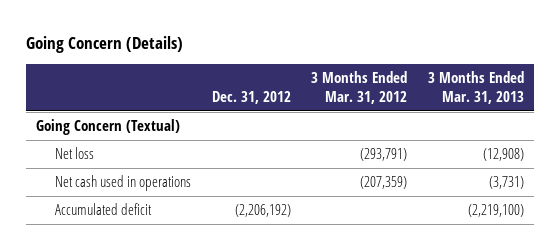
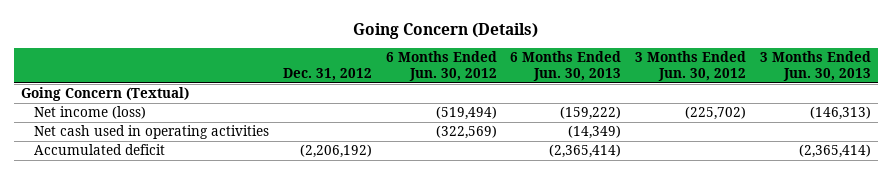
- | Dec. 31, 2012 | 3 Months Ended Mar. 31, 2012 | 3 Months Ended Mar. 31, 2013
+ | Dec. 31, 2012 | 6 Months Ended Jun. 30, 2012 | 6 Months Ended Jun. 30, 2013 | 3 Months Ended Jun. 30, 2012 | 3 Months Ended Jun. 30, 2013
- Net loss | | (293,791) | (12,908)
- Net cash used in operations | | (207,359) | (3,731)
+ Net income (loss) | | (519,494) | (159,222) | (225,702) | (146,313)
+ Net cash used in operating activities | | (322,569) | (14,349) | |

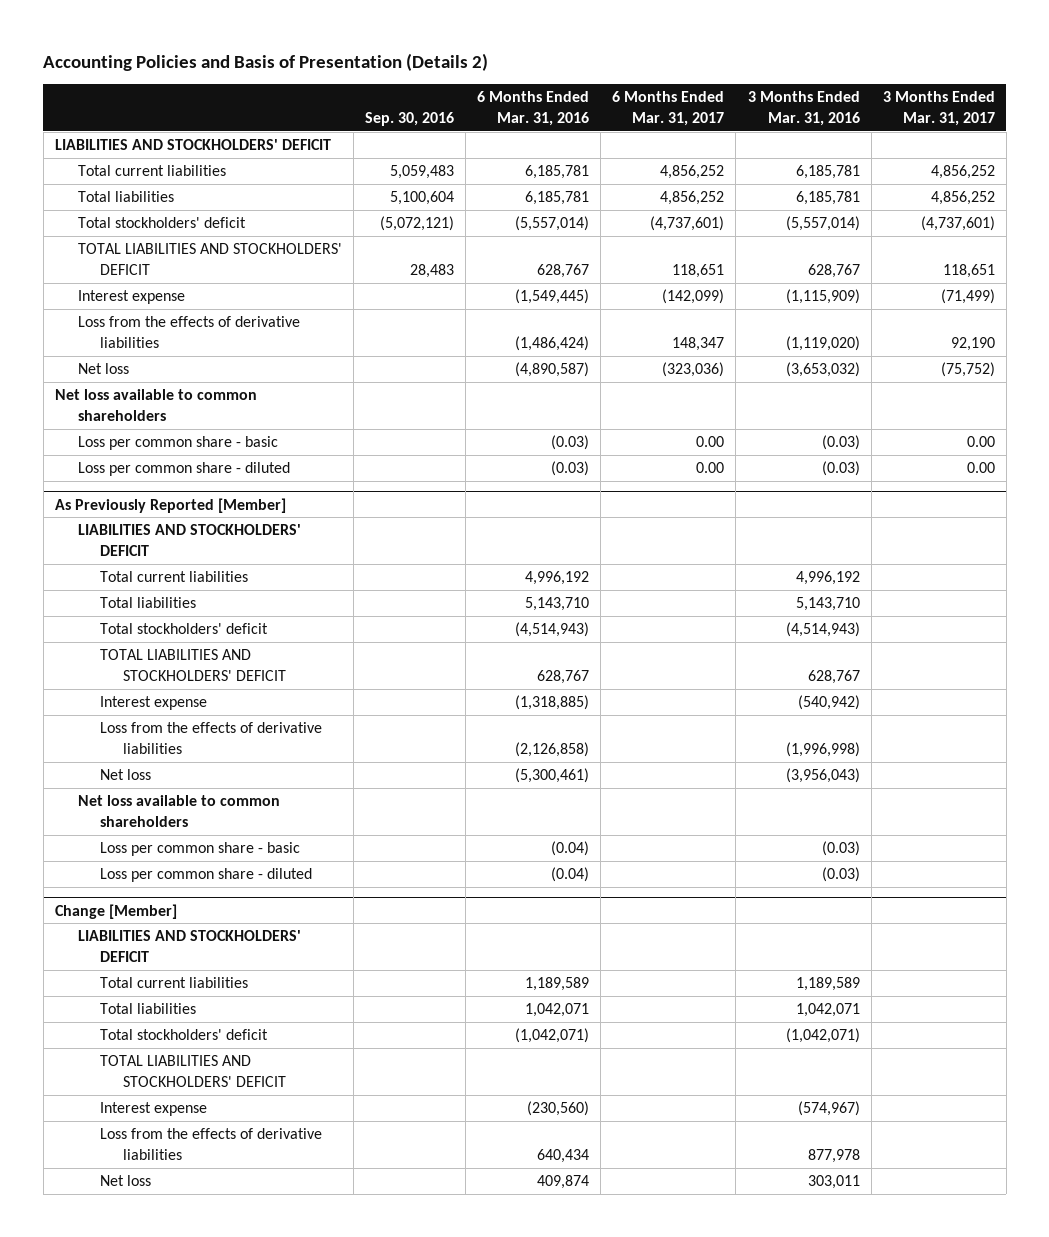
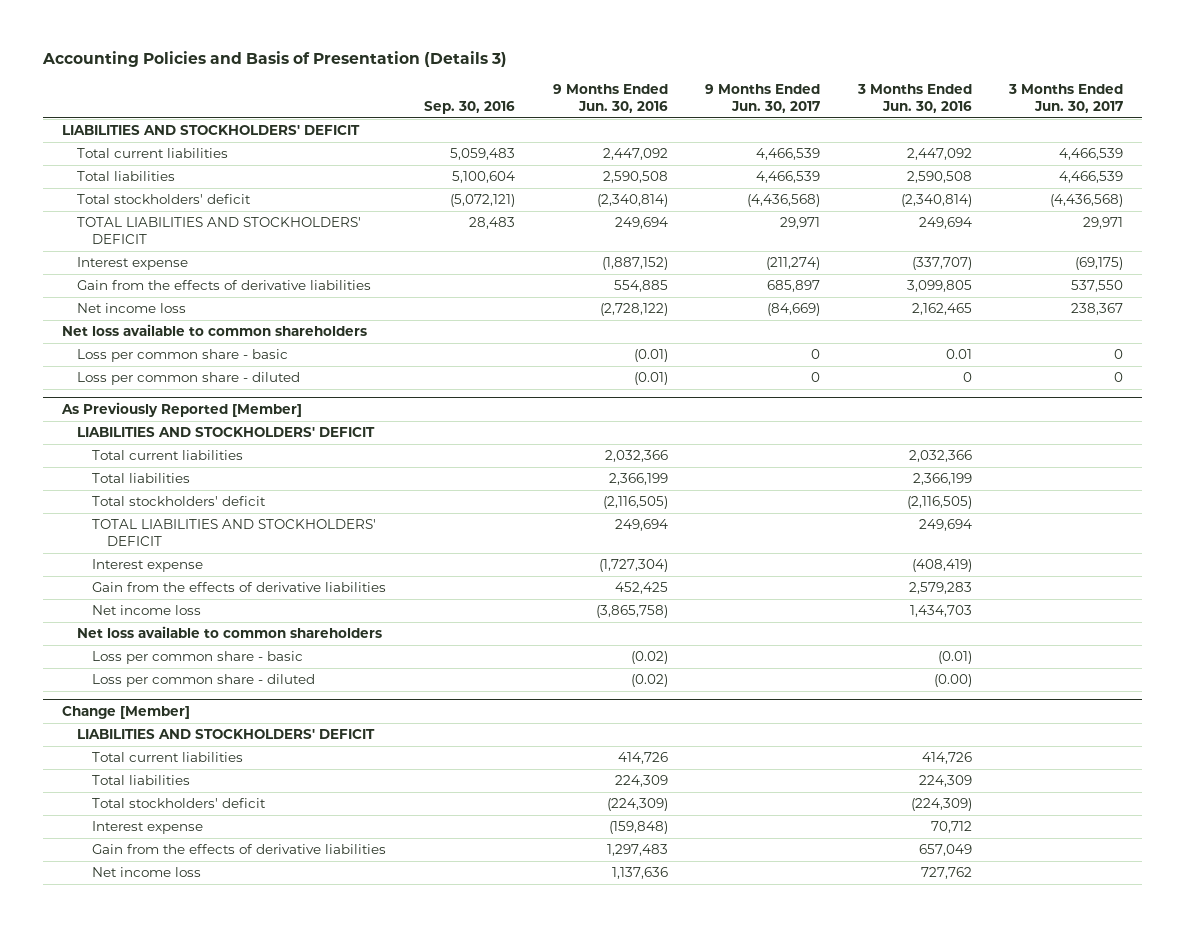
- Accounting Policies and Basis of Presentation (Details 2)
+ Accounting Policies and Basis of Presentation (Details 3)
- | Sep. 30, 2016 | 6 Months Ended Mar. 31, 2016 | 6 Months Ended Mar. 31, 2017 | 3 Months Ended Mar. 31, 2016 | 3 Months Ended Mar. 31, 2017
+ | Sep. 30, 2016 | 9 Months Ended Jun. 30, 2016 | 9 Months Ended Jun. 30, 2017 | 3 Months Ended Jun. 30, 2016 | 3 Months Ended Jun. 30, 2017
- Loss from the effects of derivative liabilities | | (1,486,424) | 148,347 | (1,119,020) | 92,190
- Net loss | | (4,890,587) | (323,036) | (3,653,032) | (75,752)
+ Gain from the effects of derivative liabilities | | 554,885 | 685,897 | 3,099,805 | 537,550
+ Net income loss | | (2,728,122) | (84,669) | 2,162,465 | 238,367
@ As Previously Reported [Member]
- Loss from the effects of derivative liabilities | | (2,126,858) | | (1,996,998) |
- Net loss | | (5,300,461) | | (3,956,043) |
+ Gain from the effects of derivative liabilities | | 452,425 | | 2,579,283 |
+ Net income loss | | (3,865,758) | | 1,434,703 |
@ Change [Member]
- TOTAL LIABILITIES AND STOCKHOLDERS' DEFICIT
- Loss from the effects of derivative liabilities | | 640,434 | | 877,978 |
- Net loss | | 409,874 | | 303,011 |
+ Gain from the effects of derivative liabilities | | 1,297,483 | | 657,049 |
+ Net income loss | | 1,137,636 | | 727,762 |

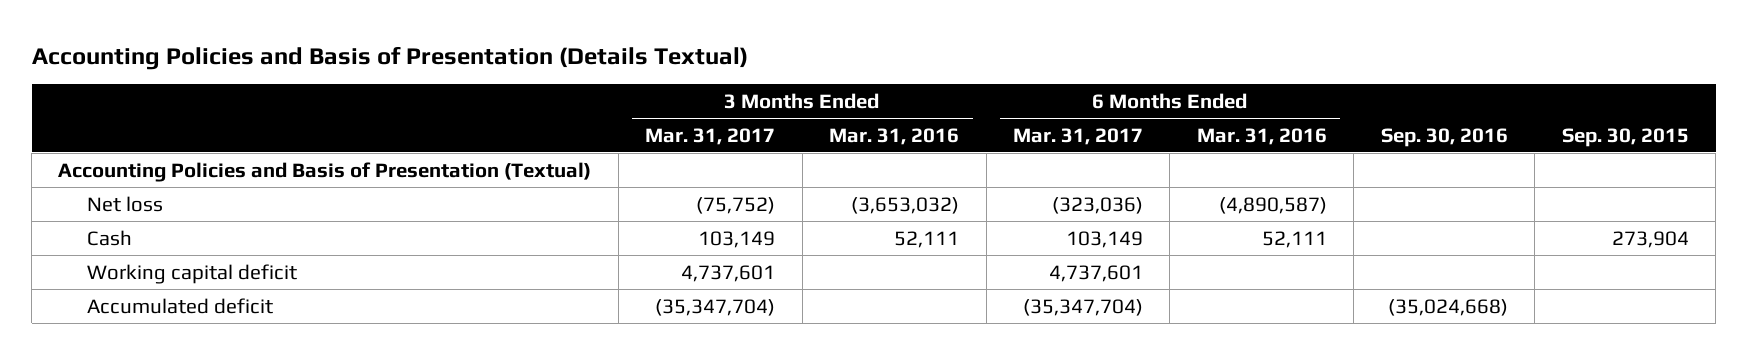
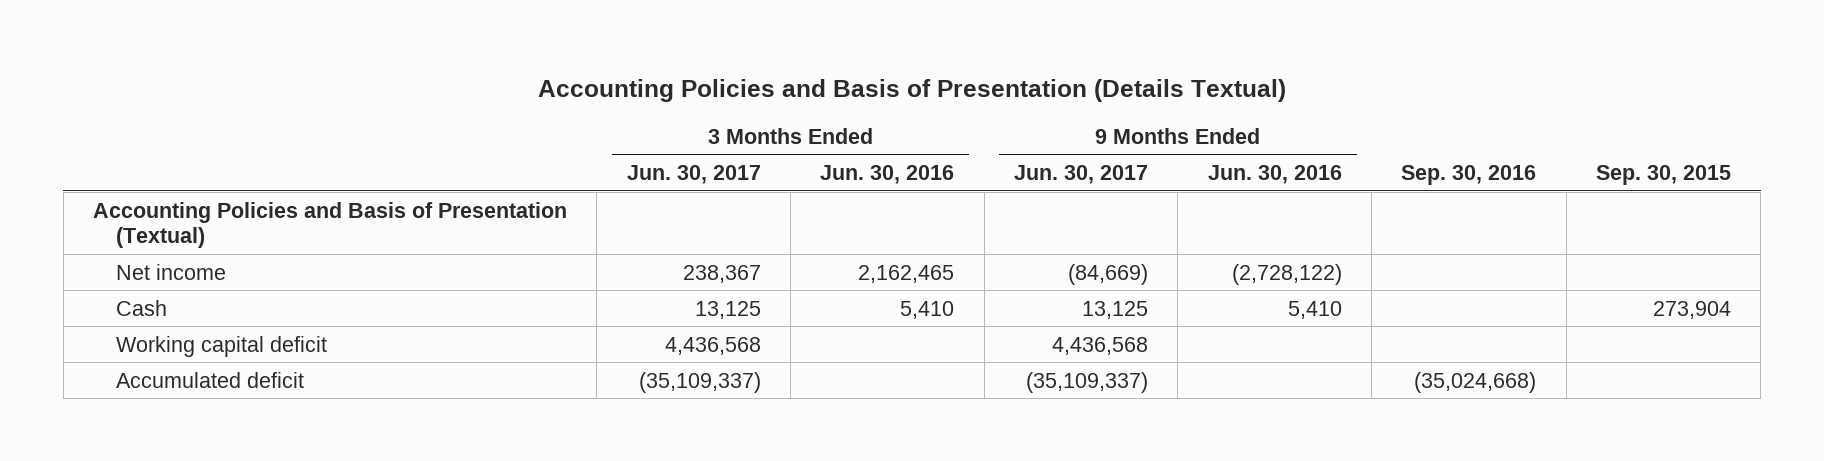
- | 3 Months Ended Mar. 31, 2017 | 3 Months Ended Mar. 31, 2016 | 6 Months Ended Mar. 31, 2017 | 6 Months Ended Mar. 31, 2016 | Sep. 30, 2016 | Sep. 30, 2015
+ | 3 Months Ended Jun. 30, 2017 | 3 Months Ended Jun. 30, 2016 | 9 Months Ended Jun. 30, 2017 | 9 Months Ended Jun. 30, 2016 | Sep. 30, 2016 | Sep. 30, 2015
- Net loss | (75,752) | (3,653,032) | (323,036) | (4,890,587) | |
+ Net income | 238,367 | 2,162,465 | (84,669) | (2,728,122) | |

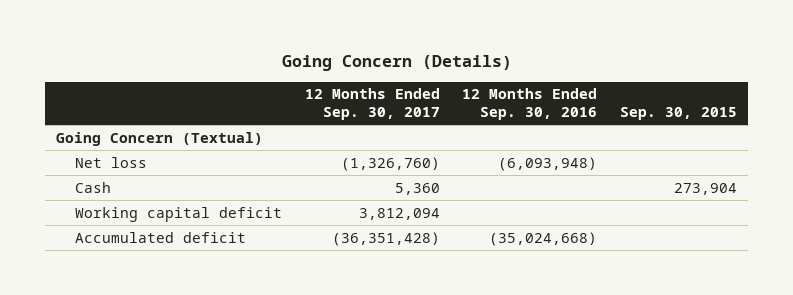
- Accounting Policies and Basis of Presentation (Details Textual)
+ Going Concern (Details)
- | 3 Months Ended Jun. 30, 2017 | 3 Months Ended Jun. 30, 2016 | 9 Months Ended Jun. 30, 2017 | 9 Months Ended Jun. 30, 2016 | Sep. 30, 2016 | Sep. 30, 2015
+ | 12 Months Ended Sep. 30, 2017 | 12 Months Ended Sep. 30, 2016 | Sep. 30, 2015
- Accounting Policies and Basis of Presentation (Textual)
- Net income | 238,367 | 2,162,465 | (84,669) | (2,728,122) | |
+ Going Concern (Textual)
+ Net loss | (1,326,760) | (6,093,948) |

